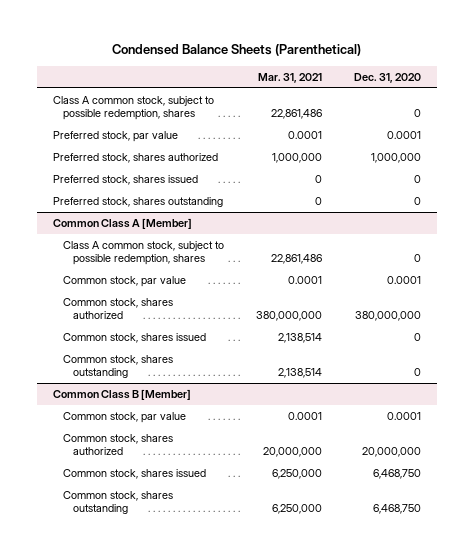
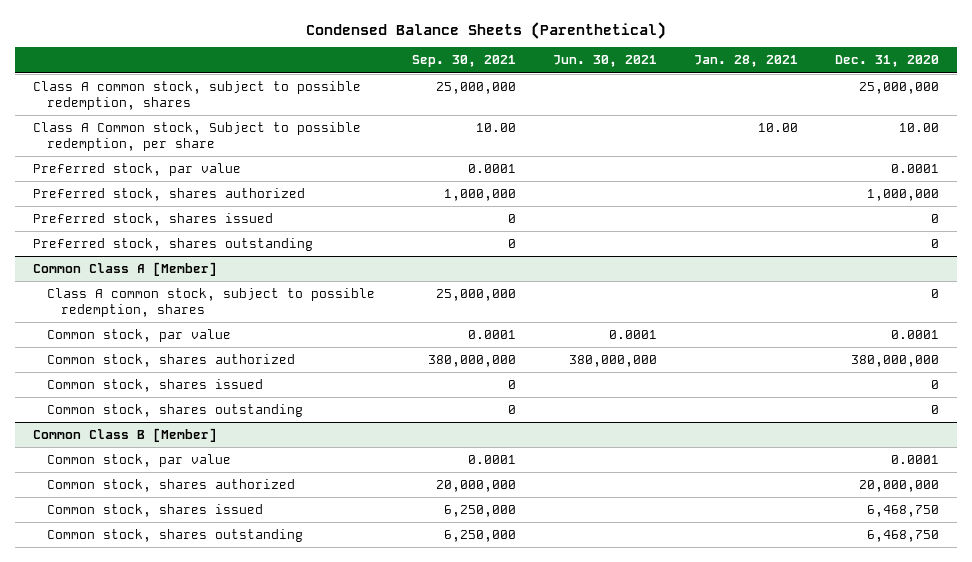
- | Mar. 31, 2021 | Dec. 31, 2020
+ | Sep. 30, 2021 | Jun. 30, 2021 | Jan. 28, 2021 | Dec. 31, 2020
- Class A common stock, subject to possible redemption, shares | 22,861,486 | 0
+ Class A common stock, subject to possible redemption, shares | 25,000,000 | | | 25,000,000
+ Class A Common stock, Subject to possible redemption, per share | 10.00 | | 10.00 | 10.00

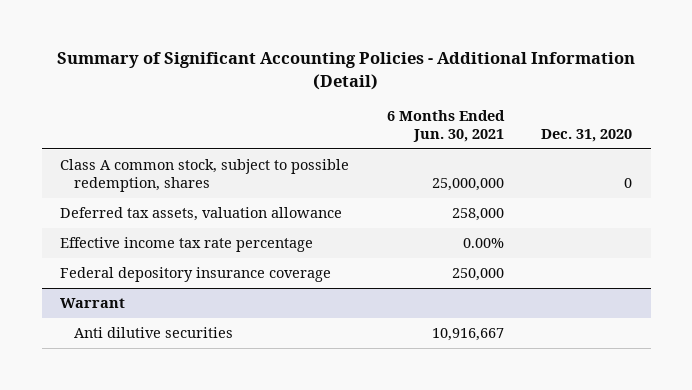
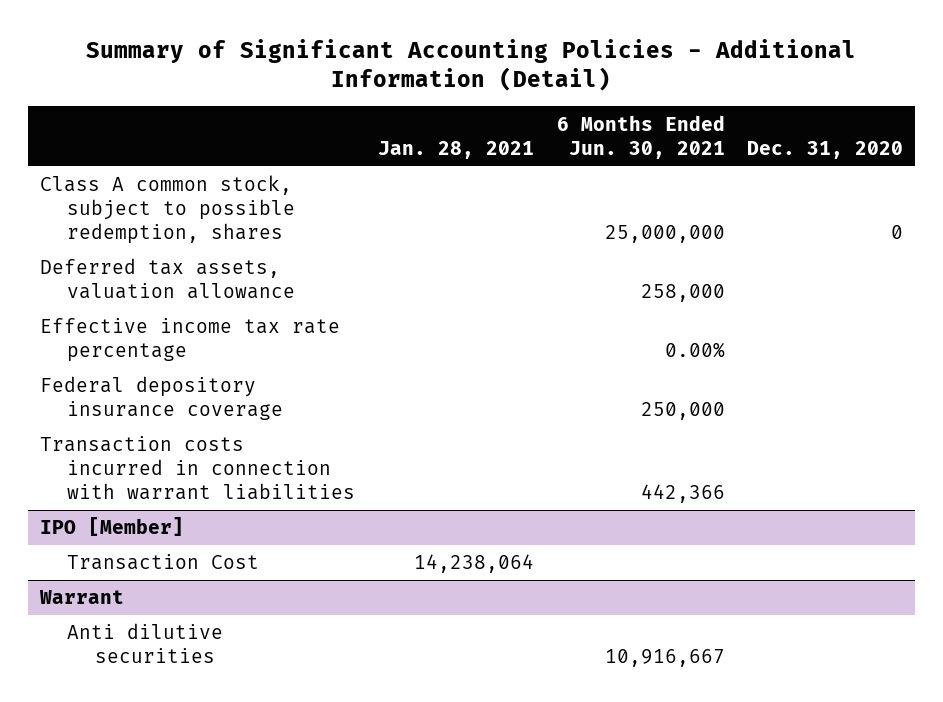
- | 6 Months Ended Jun. 30, 2021 | Dec. 31, 2020
+ | Jan. 28, 2021 | 6 Months Ended Jun. 30, 2021 | Dec. 31, 2020
+ Transaction costs incurred in connection with warrant liabilities | | 442,366 |
+ IPO [Member]
+ Transaction Cost | 14,238,064 | |

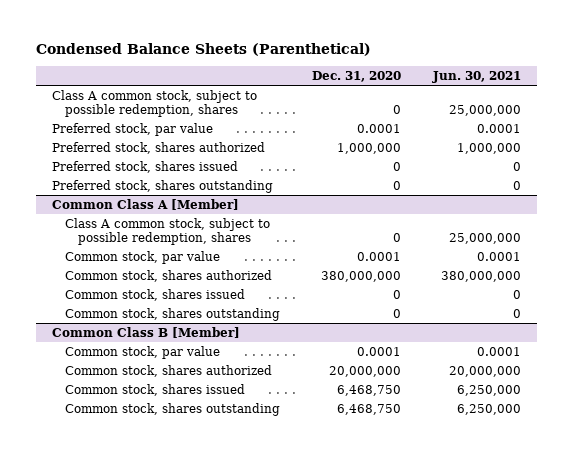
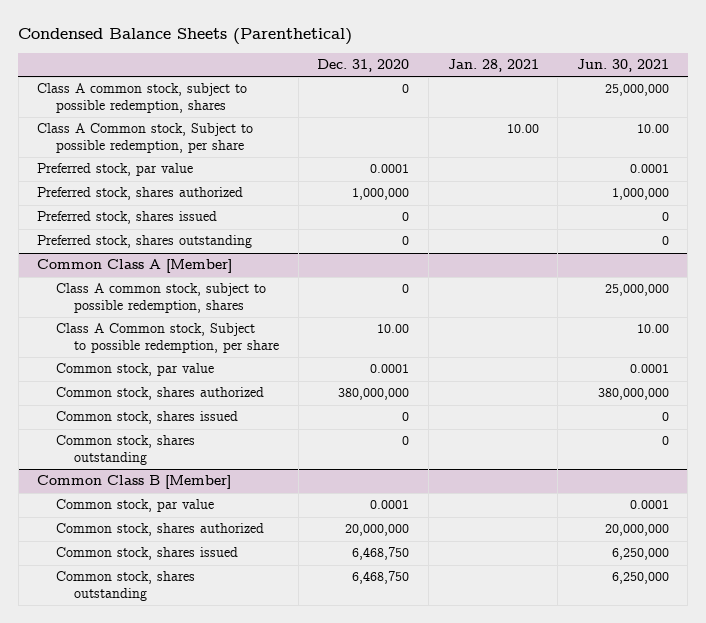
- | Dec. 31, 2020 | Jun. 30, 2021
+ | Dec. 31, 2020 | Jan. 28, 2021 | Jun. 30, 2021
+ Class A Common stock, Subject to possible redemption, per share | | 10.00 | 10.00
@ Common Class A [Member]
+ Class A Common stock, Subject to possible redemption, per share | 10.00 | | 10.00

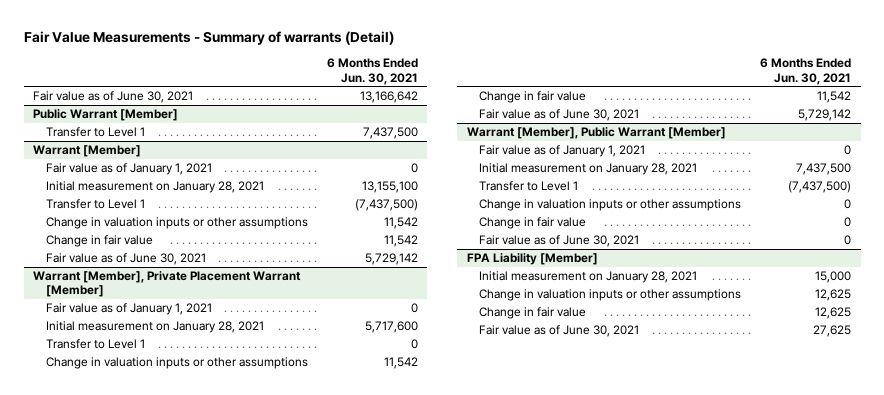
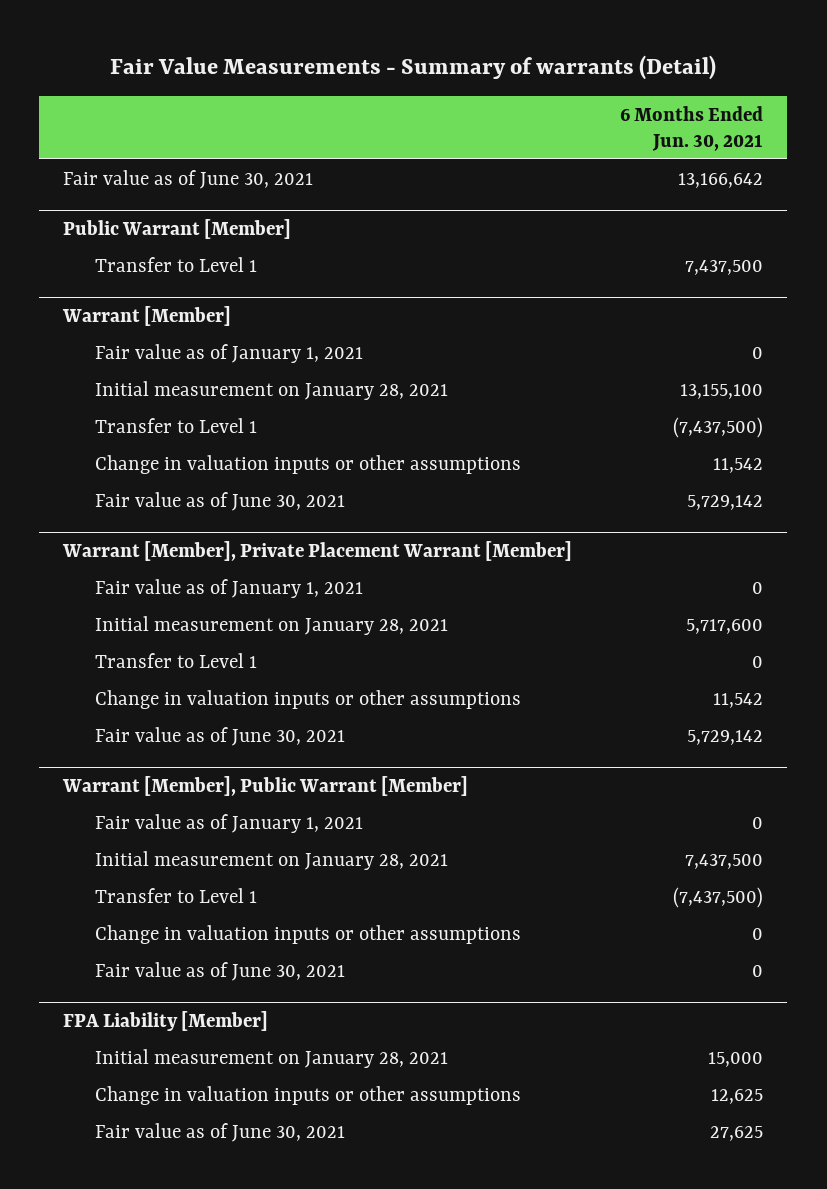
@ Warrant [Member]
- Change in fair value | 11,542
@ Warrant [Member], Private Placement Warrant [Member]
- Change in fair value | 11,542
@ Warrant [Member], Public Warrant [Member]
- Change in fair value | 0
@ FPA Liability [Member]
- Change in fair value | 12,625

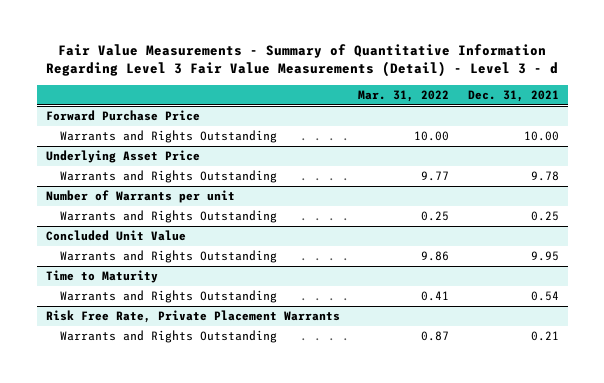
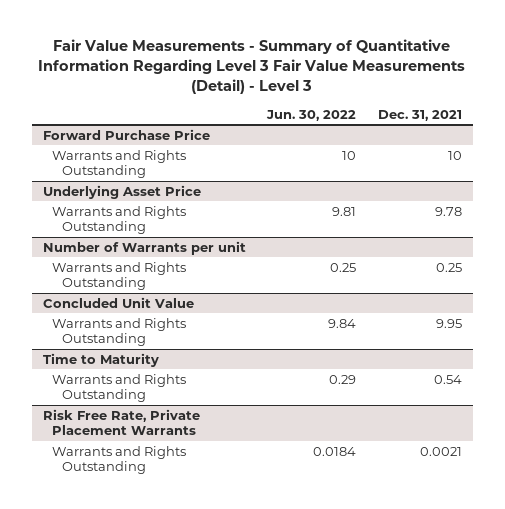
- Fair Value Measurements - Summary of Quantitative Information Regarding Level 3 Fair Value Measurements (Detail) - Level 3 - d
+ Fair Value Measurements - Summary of Quantitative Information Regarding Level 3 Fair Value Measurements (Detail) - Level 3
- | Mar. 31, 2022 | Dec. 31, 2021
+ | Jun. 30, 2022 | Dec. 31, 2021
@ Forward Purchase Price
- Warrants and Rights Outstanding | 10.00 | 10.00
+ Warrants and Rights Outstanding | 10 | 10
@ Risk Free Rate, Private Placement Warrants
- Warrants and Rights Outstanding | 0.87 | 0.21
+ Warrants and Rights Outstanding | 0.0184 | 0.0021

